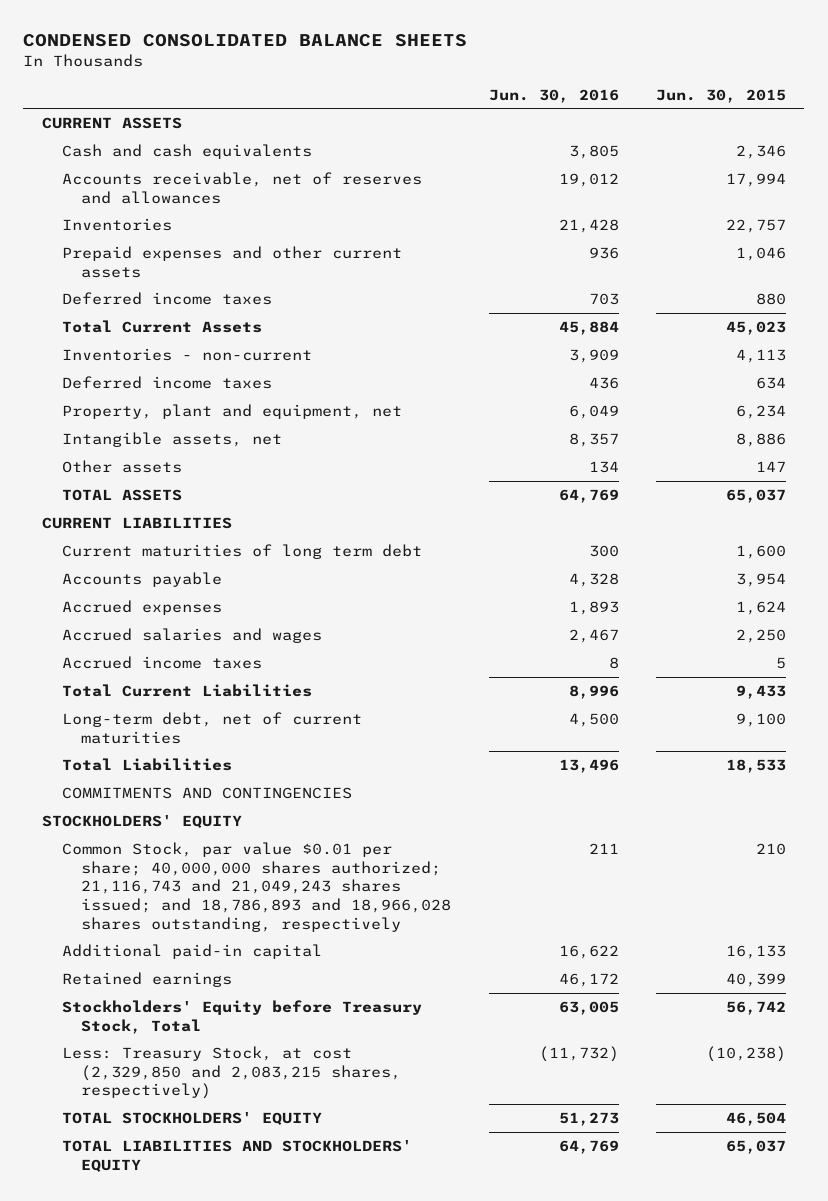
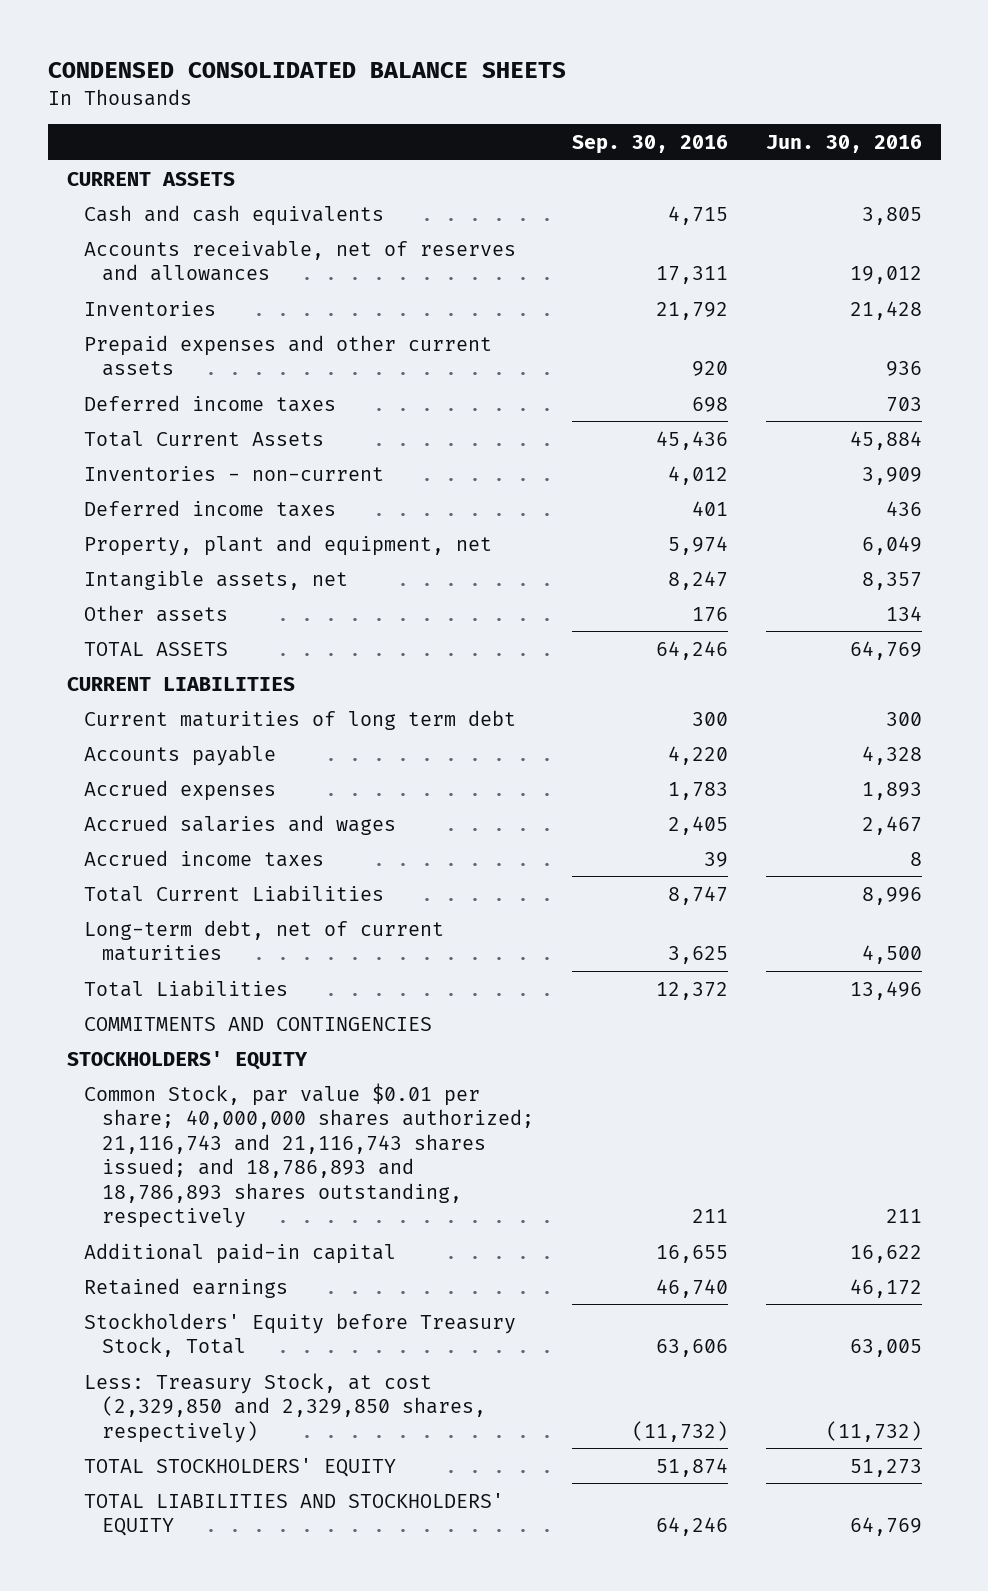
- | Jun. 30, 2016 | Jun. 30, 2015
+ | Sep. 30, 2016 | Jun. 30, 2016
- Common Stock, par value $0.01 per share; 40,000,000 shares authorized; 21,116,743 and 21,049,243 shares issued; and 18,786,893 and 18,966,028 shares outstanding, respectively | 211 | 210
+ Common Stock, par value $0.01 per share; 40,000,000 shares authorized; 21,116,743 and 21,116,743 shares issued; and 18,786,893 and 18,786,893 shares outstanding, respectively | 211 | 211
- Less: Treasury Stock, at cost (2,329,850 and 2,083,215 shares, respectively) | (11,732) | (10,238)
+ Less: Treasury Stock, at cost (2,329,850 and 2,329,850 shares, respectively) | (11,732) | (11,732)

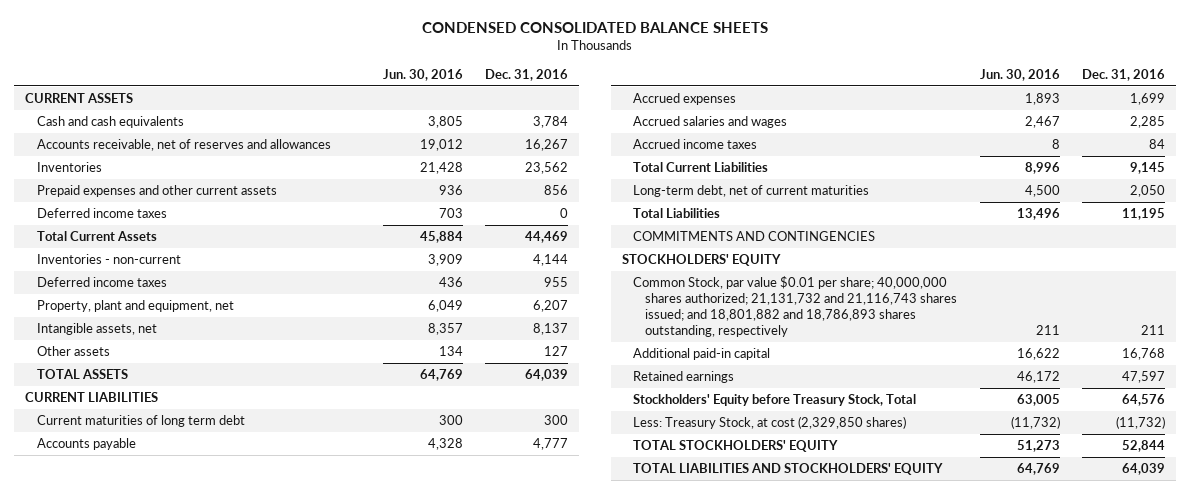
- | Sep. 30, 2016 | Jun. 30, 2016
+ | Jun. 30, 2016 | Dec. 31, 2016
- Common Stock, par value $0.01 per share; 40,000,000 shares authorized; 21,116,743 and 21,116,743 shares issued; and 18,786,893 and 18,786,893 shares outstanding, respectively | 211 | 211
+ Common Stock, par value $0.01 per share; 40,000,000 shares authorized; 21,131,732 and 21,116,743 shares issued; and 18,801,882 and 18,786,893 shares outstanding, respectively | 211 | 211
- Less: Treasury Stock, at cost (2,329,850 and 2,329,850 shares, respectively) | (11,732) | (11,732)
+ Less: Treasury Stock, at cost (2,329,850 shares) | (11,732) | (11,732)

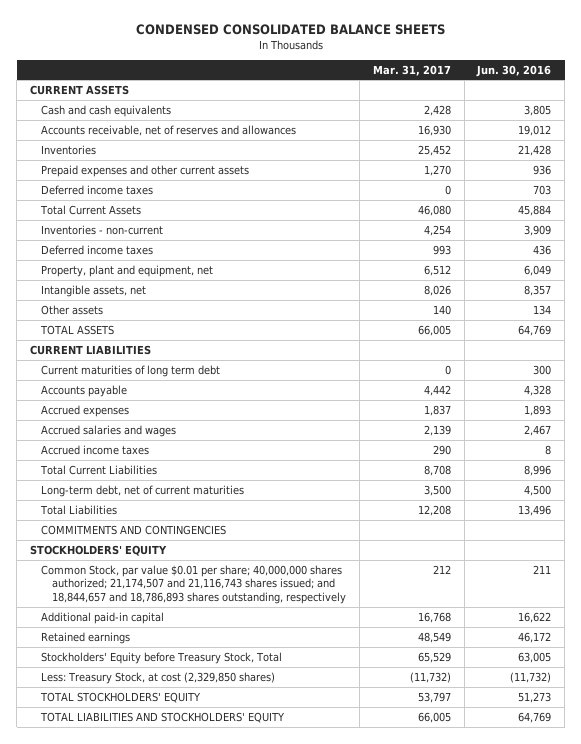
- | Jun. 30, 2016 | Dec. 31, 2016
+ | Mar. 31, 2017 | Jun. 30, 2016
- Common Stock, par value $0.01 per share; 40,000,000 shares authorized; 21,131,732 and 21,116,743 shares issued; and 18,801,882 and 18,786,893 shares outstanding, respectively | 211 | 211
+ Common Stock, par value $0.01 per share; 40,000,000 shares authorized; 21,174,507 and 21,116,743 shares issued; and 18,844,657 and 18,786,893 shares outstanding, respectively | 212 | 211

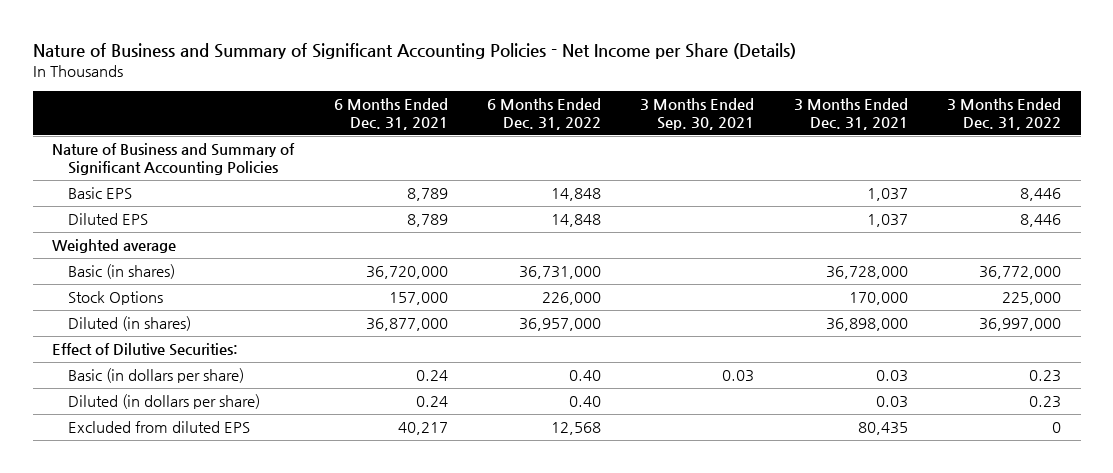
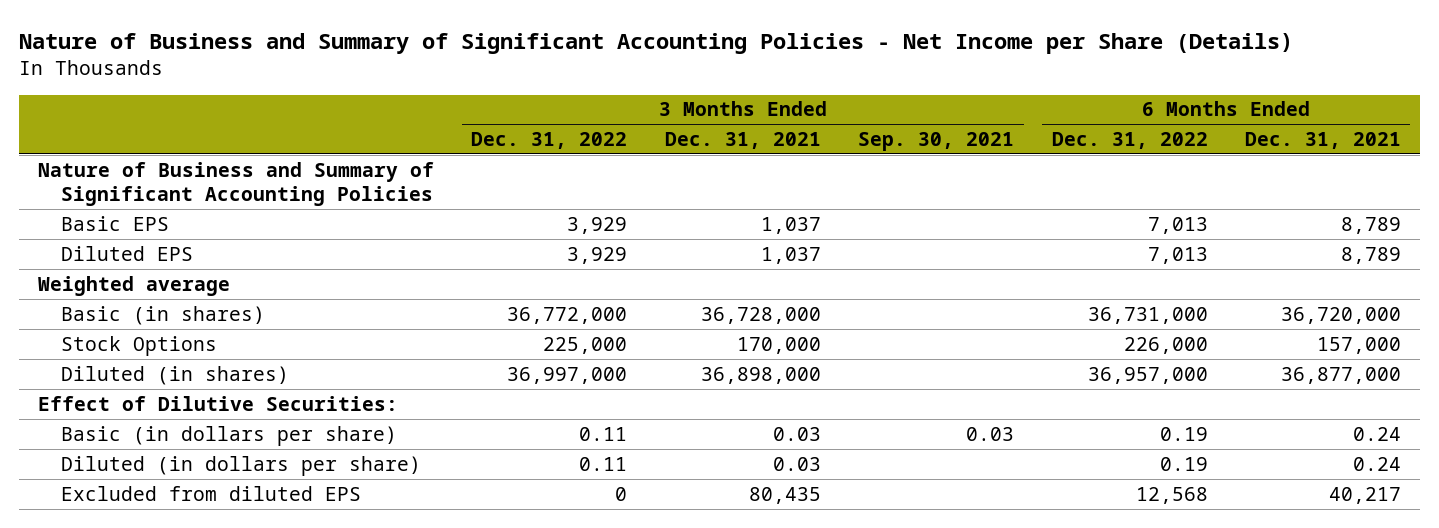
- | 6 Months Ended Dec. 31, 2021 | 6 Months Ended Dec. 31, 2022 | 3 Months Ended Sep. 30, 2021 | 3 Months Ended Dec. 31, 2021 | 3 Months Ended Dec. 31, 2022
+ | 3 Months Ended Dec. 31, 2022 | 3 Months Ended Dec. 31, 2021 | 3 Months Ended Sep. 30, 2021 | 6 Months Ended Dec. 31, 2022 | 6 Months Ended Dec. 31, 2021
- Basic EPS | 8,789 | 14,848 | | 1,037 | 8,446
- Diluted EPS | 8,789 | 14,848 | | 1,037 | 8,446
+ Basic EPS | 3,929 | 1,037 | | 7,013 | 8,789
+ Diluted EPS | 3,929 | 1,037 | | 7,013 | 8,789
- Basic (in dollars per share) | 0.24 | 0.40 | 0.03 | 0.03 | 0.23
- Diluted (in dollars per share) | 0.24 | 0.40 | | 0.03 | 0.23
+ Basic (in dollars per share) | 0.11 | 0.03 | 0.03 | 0.19 | 0.24
+ Diluted (in dollars per share) | 0.11 | 0.03 | | 0.19 | 0.24

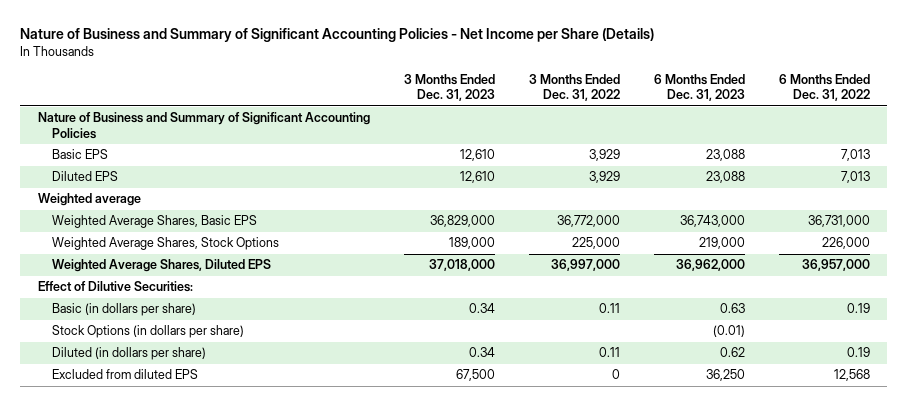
- | 3 Months Ended Dec. 31, 2022 | 3 Months Ended Dec. 31, 2021 | 3 Months Ended Sep. 30, 2021 | 6 Months Ended Dec. 31, 2022 | 6 Months Ended Dec. 31, 2021
+ | 3 Months Ended Dec. 31, 2023 | 3 Months Ended Dec. 31, 2022 | 6 Months Ended Dec. 31, 2023 | 6 Months Ended Dec. 31, 2022
- Basic (in shares) | 36,772,000 | 36,728,000 | | 36,731,000 | 36,720,000
- Stock Options | 225,000 | 170,000 | | 226,000 | 157,000
- Diluted (in shares) | 36,997,000 | 36,898,000 | | 36,957,000 | 36,877,000
+ Weighted Average Shares, Basic EPS | 36,829,000 | 36,772,000 | 36,743,000 | 36,731,000
+ Weighted Average Shares, Stock Options | 189,000 | 225,000 | 219,000 | 226,000
+ Weighted Average Shares, Diluted EPS | 37,018,000 | 36,997,000 | 36,962,000 | 36,957,000
+ Stock Options (in dollars per share) | | | (0.01) |

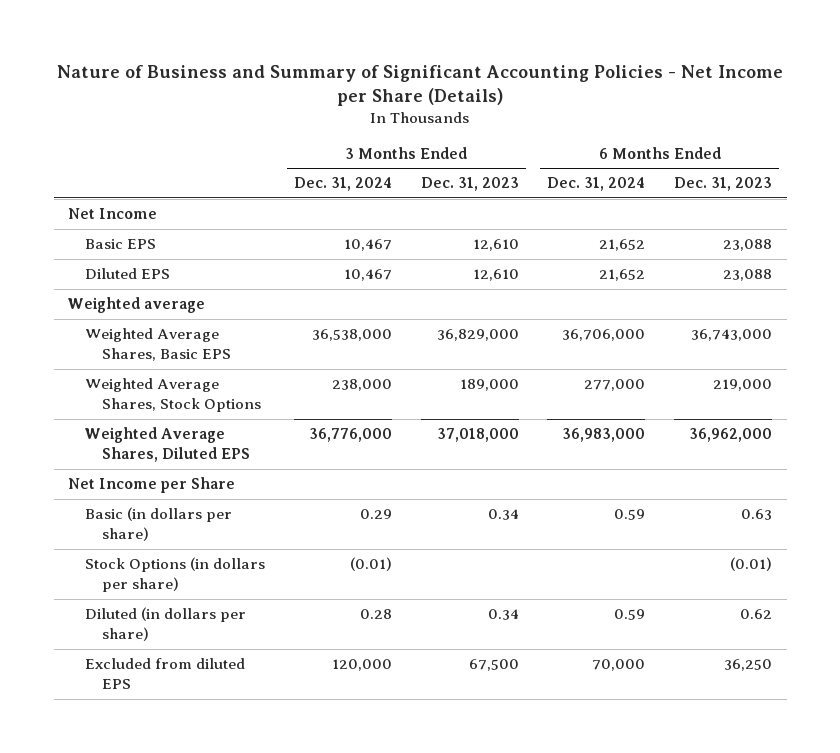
- | 3 Months Ended Dec. 31, 2023 | 3 Months Ended Dec. 31, 2022 | 6 Months Ended Dec. 31, 2023 | 6 Months Ended Dec. 31, 2022
+ | 3 Months Ended Dec. 31, 2024 | 3 Months Ended Dec. 31, 2023 | 6 Months Ended Dec. 31, 2024 | 6 Months Ended Dec. 31, 2023
- Nature of Business and Summary of Significant Accounting Policies
+ Net Income
- Effect of Dilutive Securities:
+ Net Income per Share

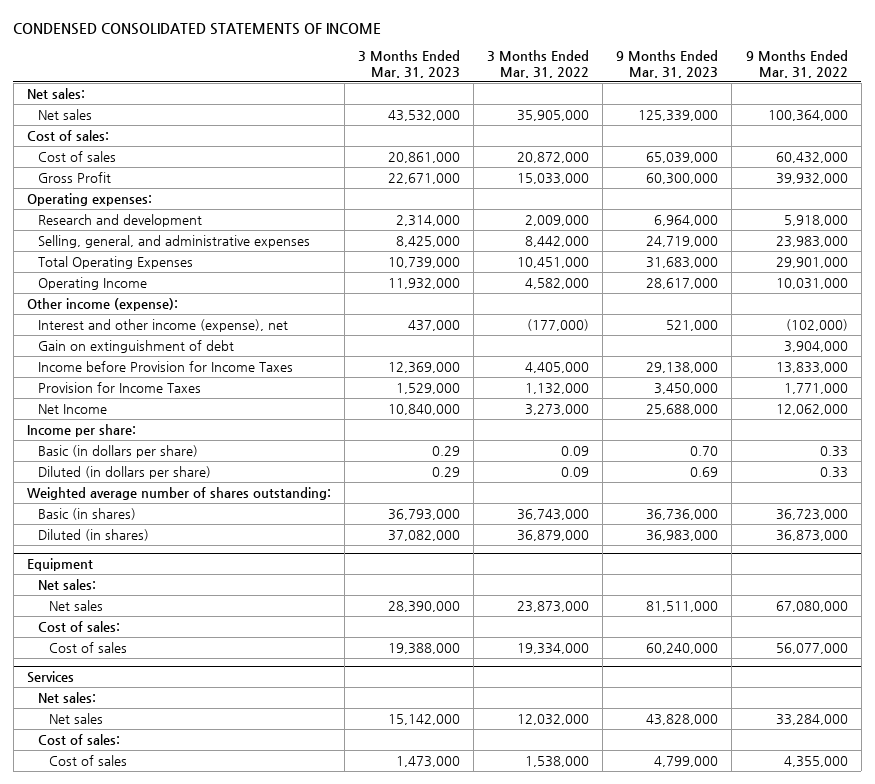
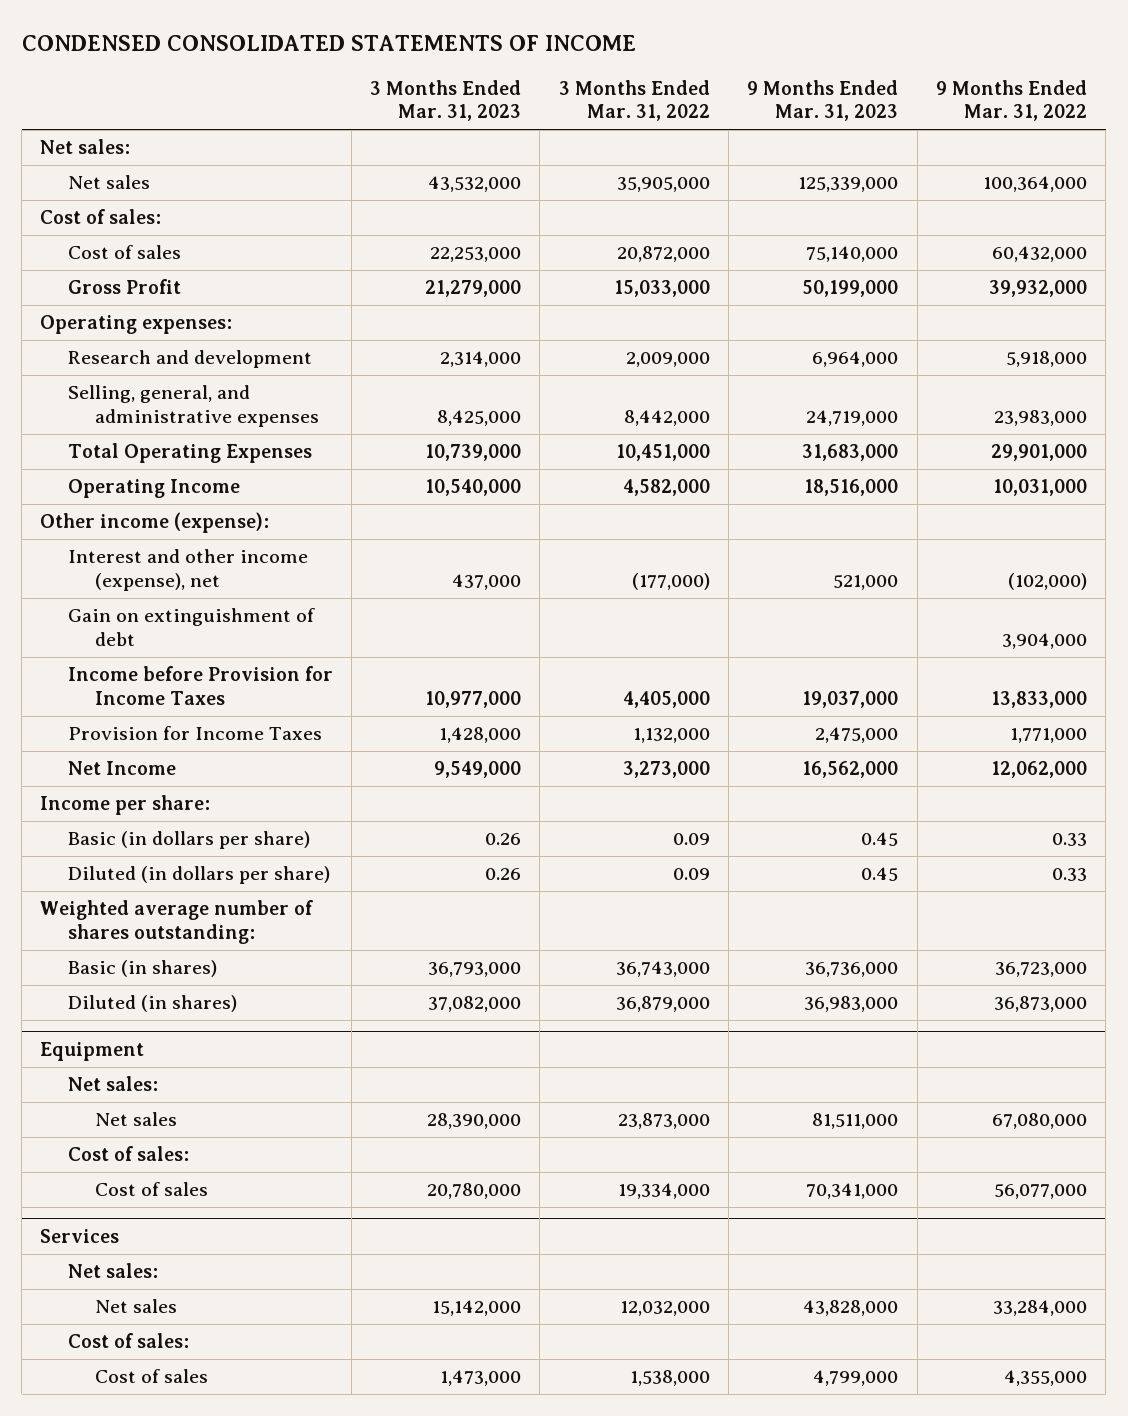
- Cost of sales | 20,861,000 | 20,872,000 | 65,039,000 | 60,432,000
- Gross Profit | 22,671,000 | 15,033,000 | 60,300,000 | 39,932,000
+ Cost of sales | 22,253,000 | 20,872,000 | 75,140,000 | 60,432,000
+ Gross Profit | 21,279,000 | 15,033,000 | 50,199,000 | 39,932,000
- Operating Income | 11,932,000 | 4,582,000 | 28,617,000 | 10,031,000
+ Operating Income | 10,540,000 | 4,582,000 | 18,516,000 | 10,031,000
- Income before Provision for Income Taxes | 12,369,000 | 4,405,000 | 29,138,000 | 13,833,000
- Provision for Income Taxes | 1,529,000 | 1,132,000 | 3,450,000 | 1,771,000
- Net Income | 10,840,000 | 3,273,000 | 25,688,000 | 12,062,000
+ Income before Provision for Income Taxes | 10,977,000 | 4,405,000 | 19,037,000 | 13,833,000
+ Provision for Income Taxes | 1,428,000 | 1,132,000 | 2,475,000 | 1,771,000
+ Net Income | 9,549,000 | 3,273,000 | 16,562,000 | 12,062,000
- Basic (in dollars per share) | 0.29 | 0.09 | 0.70 | 0.33
- Diluted (in dollars per share) | 0.29 | 0.09 | 0.69 | 0.33
+ Basic (in dollars per share) | 0.26 | 0.09 | 0.45 | 0.33
+ Diluted (in dollars per share) | 0.26 | 0.09 | 0.45 | 0.33
@ Equipment
- Cost of sales | 19,388,000 | 19,334,000 | 60,240,000 | 56,077,000
+ Cost of sales | 20,780,000 | 19,334,000 | 70,341,000 | 56,077,000

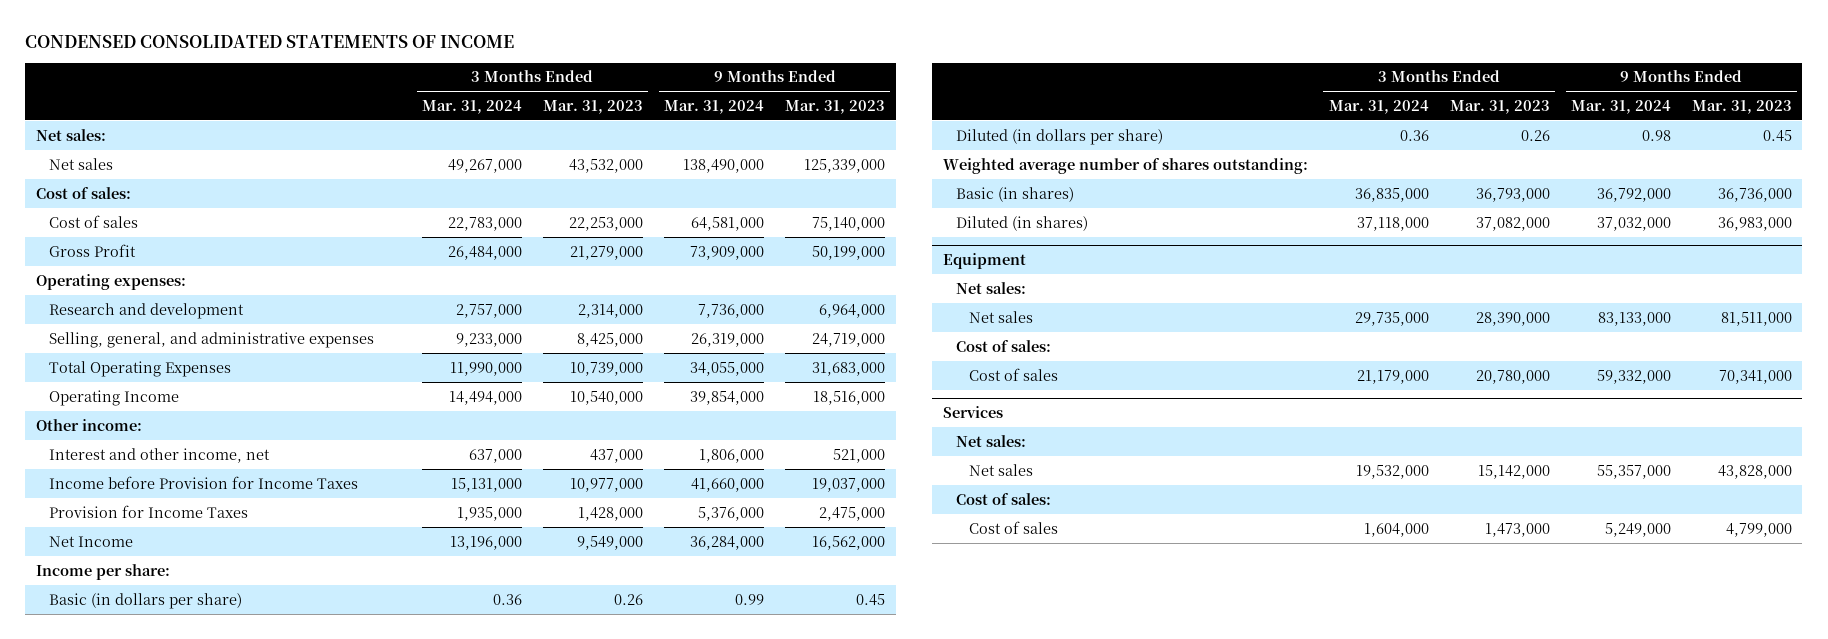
- | 3 Months Ended Mar. 31, 2023 | 3 Months Ended Mar. 31, 2022 | 9 Months Ended Mar. 31, 2023 | 9 Months Ended Mar. 31, 2022
+ | 3 Months Ended Mar. 31, 2024 | 3 Months Ended Mar. 31, 2023 | 9 Months Ended Mar. 31, 2024 | 9 Months Ended Mar. 31, 2023
- Other income (expense):
- Interest and other income (expense), net | 437,000 | (177,000) | 521,000 | (102,000)
- Gain on extinguishment of debt | | | | 3,904,000
+ Other income:
+ Interest and other income, net | 637,000 | 437,000 | 1,806,000 | 521,000

